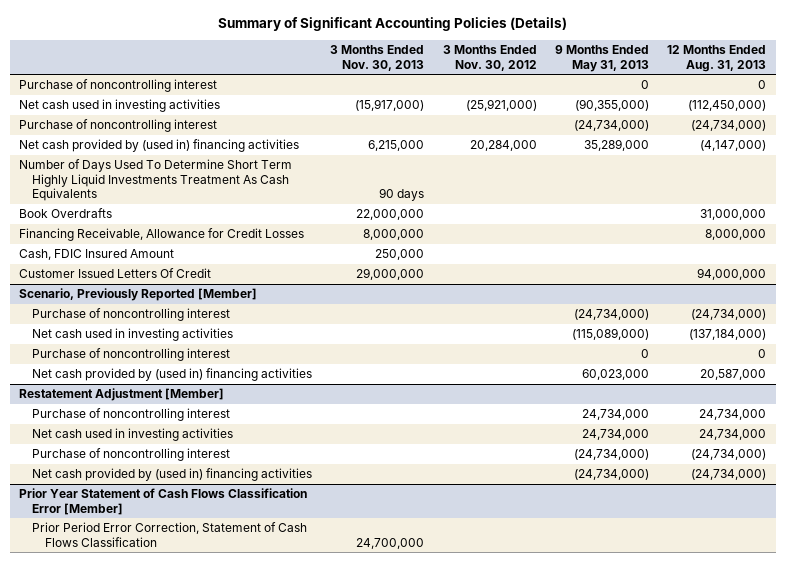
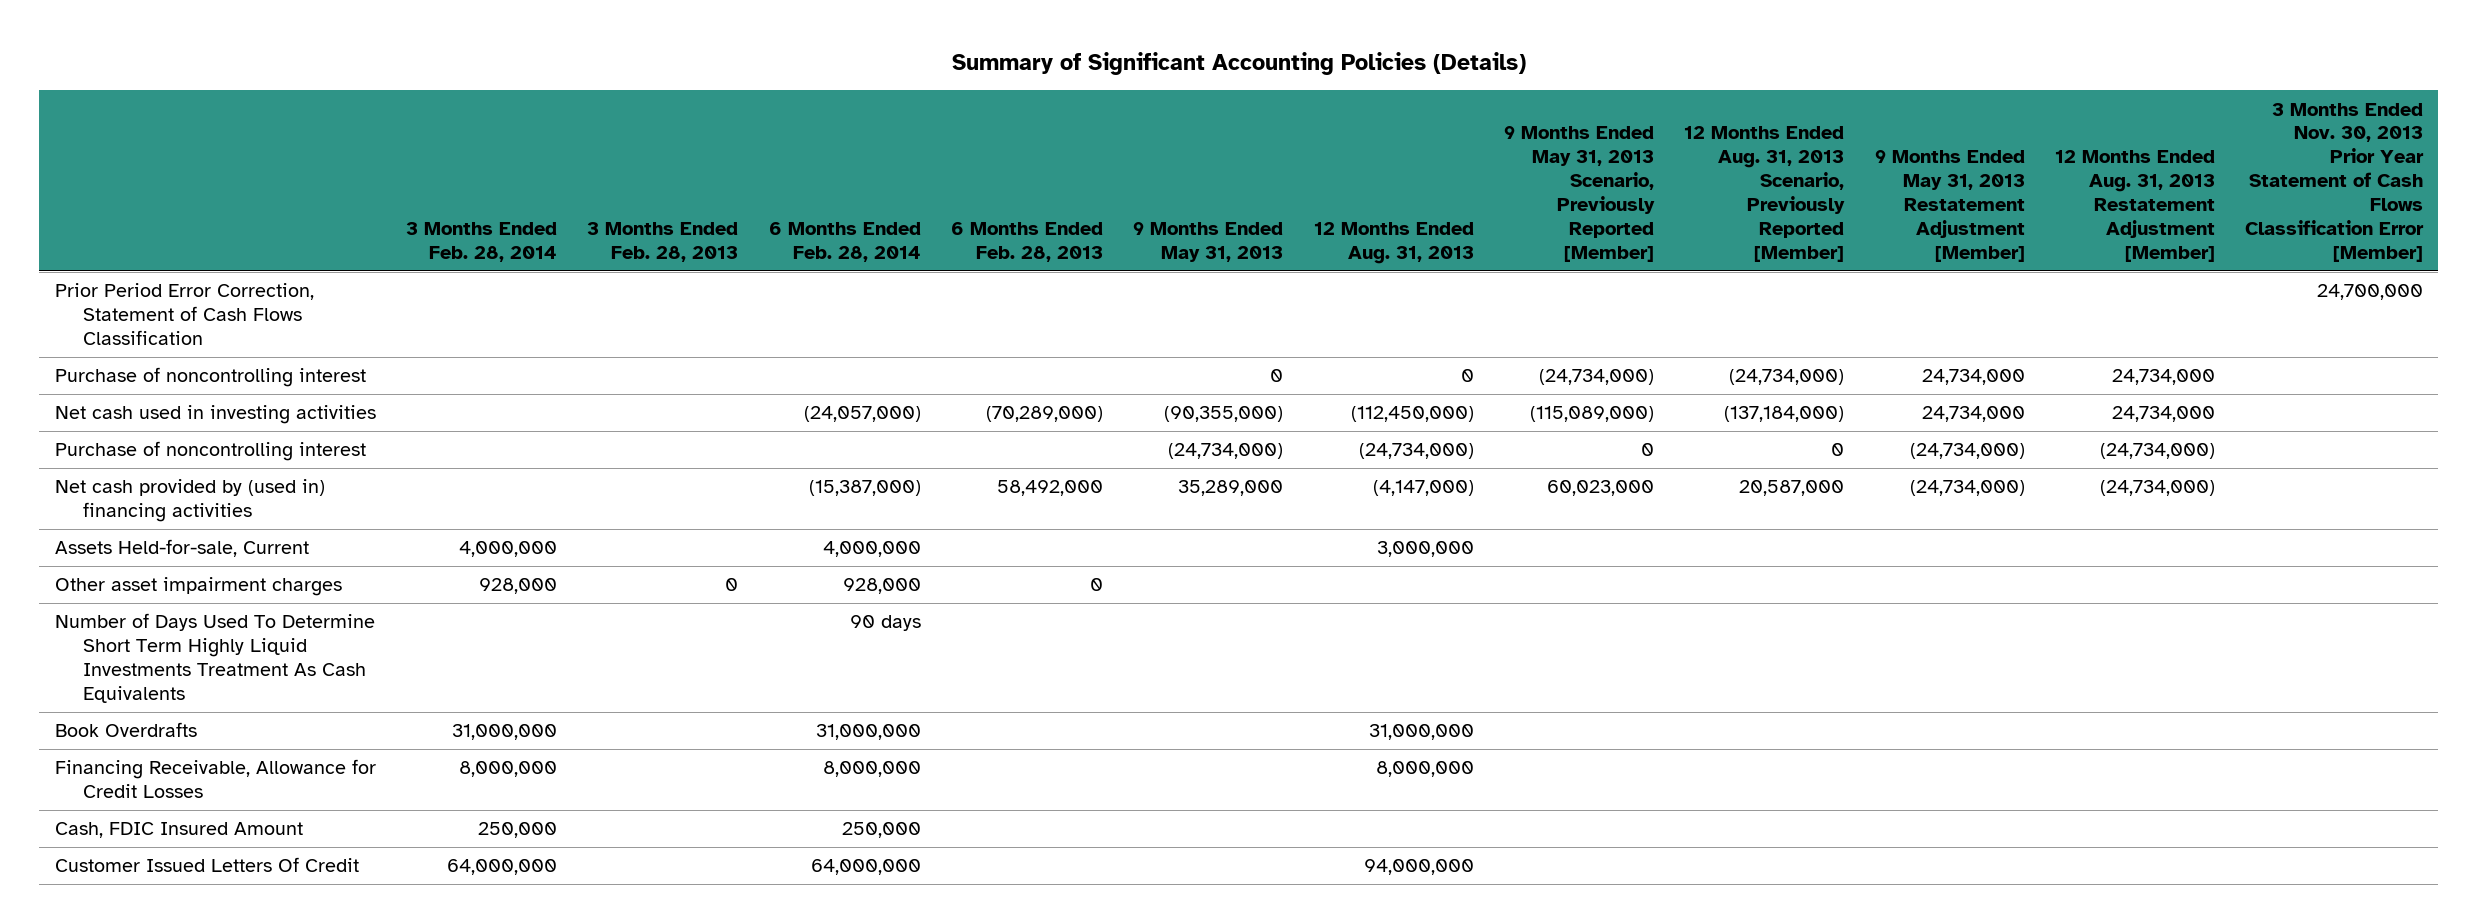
- | 3 Months Ended Nov. 30, 2013 | 3 Months Ended Nov. 30, 2012 | 9 Months Ended May 31, 2013 | 12 Months Ended Aug. 31, 2013
+ | 3 Months Ended Feb. 28, 2014 | 3 Months Ended Feb. 28, 2013 | 6 Months Ended Feb. 28, 2014 | 6 Months Ended Feb. 28, 2013 | 9 Months Ended May 31, 2013 | 12 Months Ended Aug. 31, 2013 | 9 Months Ended May 31, 2013 Scenario, Previously Reported [Member] | 12 Months Ended Aug. 31, 2013 Scenario, Previously Reported [Member] | 9 Months Ended May 31, 2013 Restatement Adjustment [Member] | 12 Months Ended Aug. 31, 2013 Restatement Adjustment [Member] | 3 Months Ended Nov. 30, 2013 Prior Year Statement of Cash Flows Classification Error [Member]
+ Prior Period Error Correction, Statement of Cash Flows Classification | | | | | | | | | | | 24,700,000
+ Assets Held-for-sale, Current | 4,000,000 | | 4,000,000 | | | 3,000,000 | | | | |
+ Other asset impairment charges | 928,000 | 0 | 928,000 | 0 | | | | | | |
- Scenario, Previously Reported [Member]
- Purchase of noncontrolling interest | | | (24,734,000) | (24,734,000)
- Net cash used in investing activities | | | (115,089,000) | (137,184,000)
- Purchase of noncontrolling interest | | | 0 | 0
- Net cash provided by (used in) financing activities | | | 60,023,000 | 20,587,000
- Restatement Adjustment [Member]
- Purchase of noncontrolling interest | | | 24,734,000 | 24,734,000
- Net cash used in investing activities | | | 24,734,000 | 24,734,000
- Purchase of noncontrolling interest | | | (24,734,000) | (24,734,000)
- Net cash provided by (used in) financing activities | | | (24,734,000) | (24,734,000)
- Prior Year Statement of Cash Flows Classification Error [Member]
- Prior Period Error Correction, Statement of Cash Flows Classification | 24,700,000 | | |

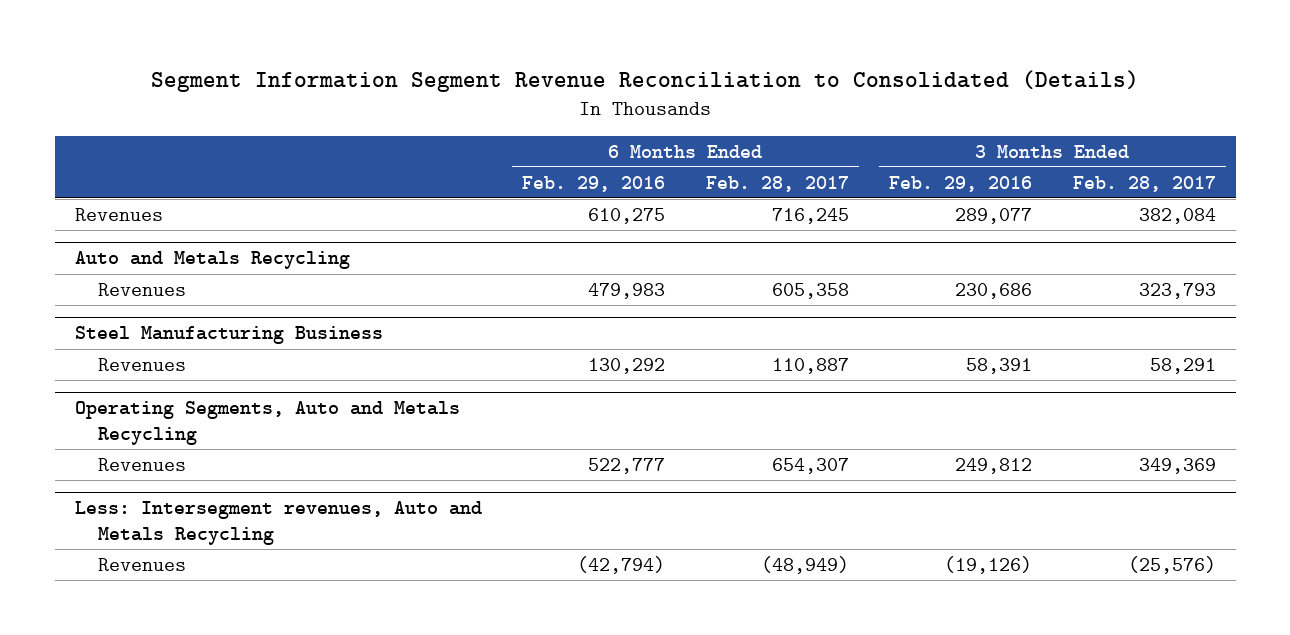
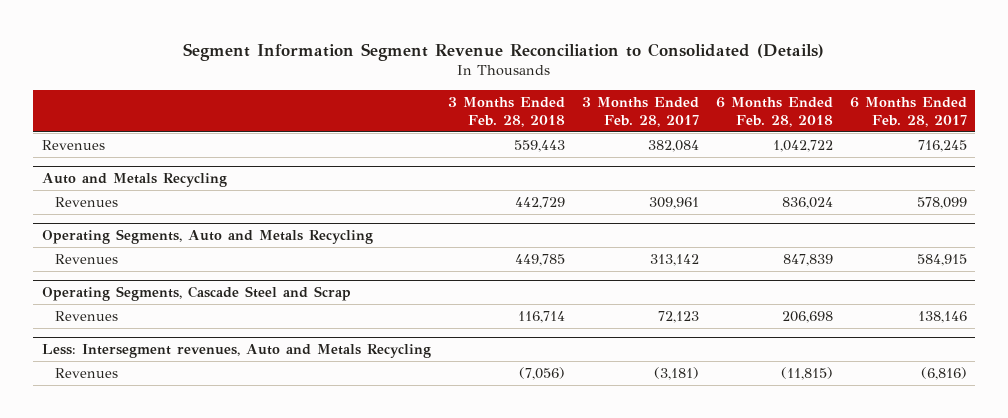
- | 6 Months Ended Feb. 29, 2016 | 6 Months Ended Feb. 28, 2017 | 3 Months Ended Feb. 29, 2016 | 3 Months Ended Feb. 28, 2017
+ | 3 Months Ended Feb. 28, 2018 | 3 Months Ended Feb. 28, 2017 | 6 Months Ended Feb. 28, 2018 | 6 Months Ended Feb. 28, 2017
@ Auto and Metals Recycling
- Revenues | 479,983 | 605,358 | 230,686 | 323,793
- Steel Manufacturing Business
- Revenues | 130,292 | 110,887 | 58,391 | 58,291
@ Auto and Metals Recycling
+ Revenues | 442,729 | 309,961 | 836,024 | 578,099
@ Operating Segments, Auto and Metals Recycling
- Revenues | 522,777 | 654,307 | 249,812 | 349,369
+ Revenues | 449,785 | 313,142 | 847,839 | 584,915
+ Operating Segments, Cascade Steel and Scrap
+ Revenues | 116,714 | 72,123 | 206,698 | 138,146
@ Less: Intersegment revenues, Auto and Metals Recycling
- Revenues | (42,794) | (48,949) | (19,126) | (25,576)
+ Revenues | (7,056) | (3,181) | (11,815) | (6,816)

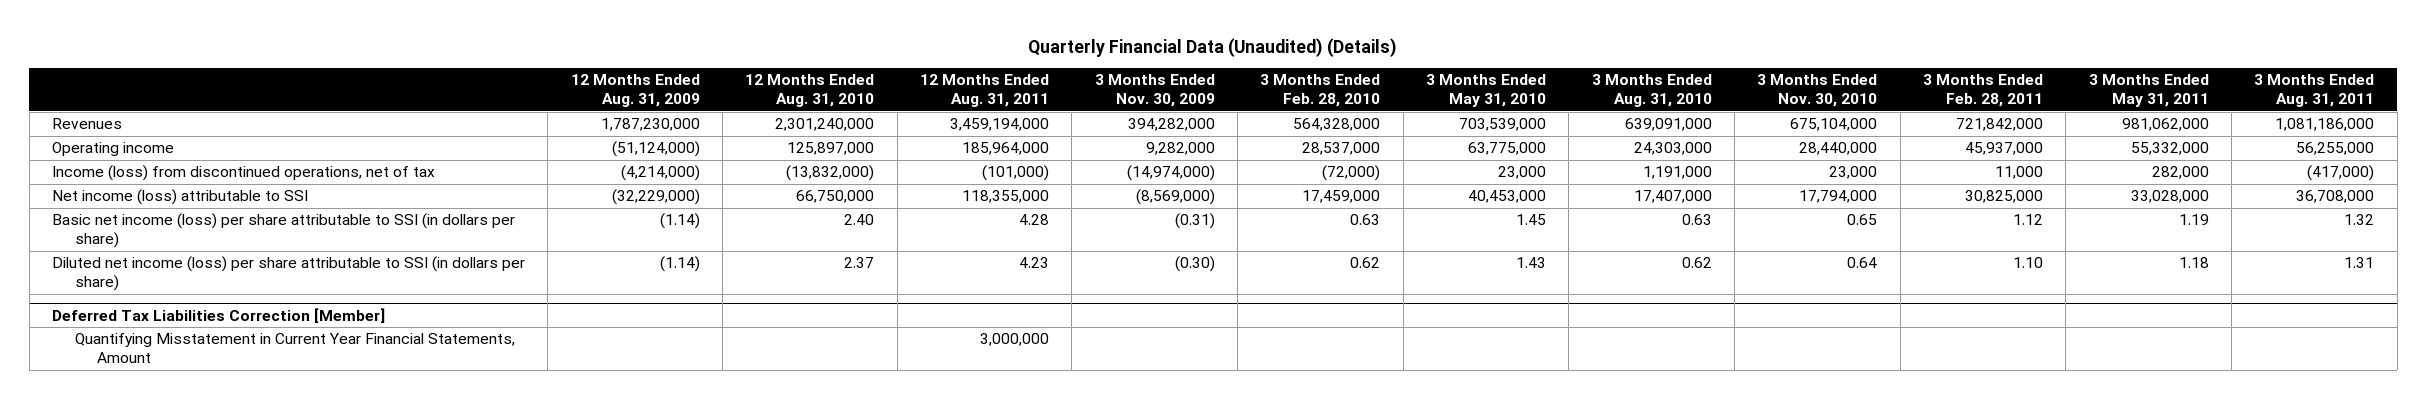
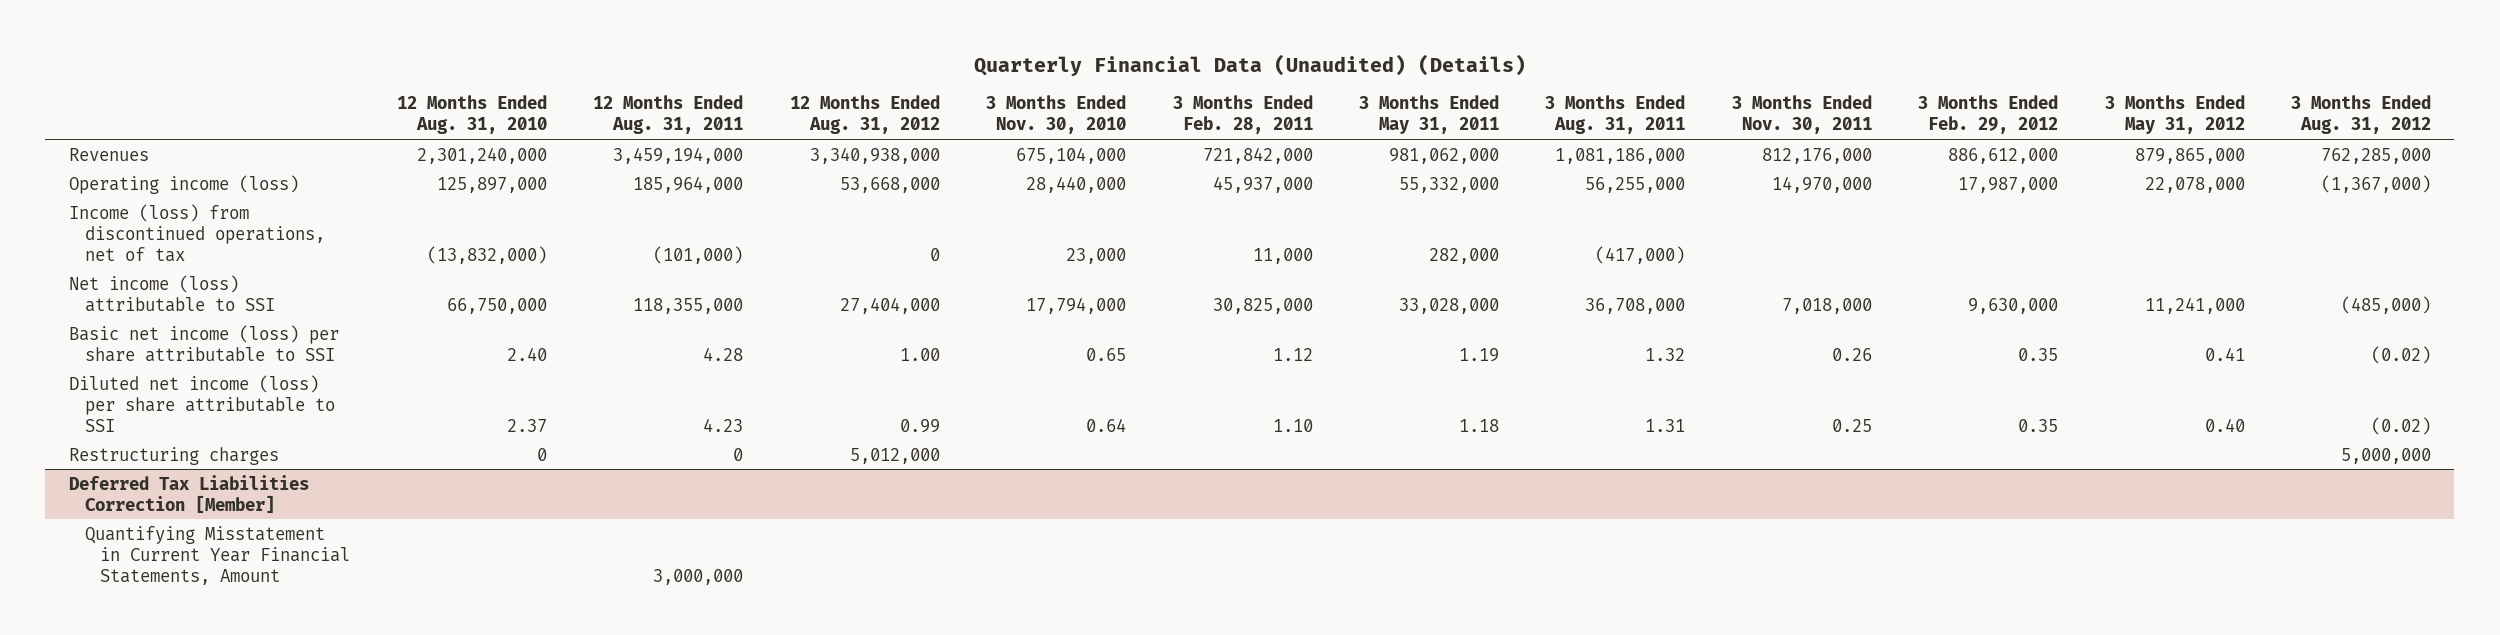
- | 12 Months Ended Aug. 31, 2009 | 12 Months Ended Aug. 31, 2010 | 12 Months Ended Aug. 31, 2011 | 3 Months Ended Nov. 30, 2009 | 3 Months Ended Feb. 28, 2010 | 3 Months Ended May 31, 2010 | 3 Months Ended Aug. 31, 2010 | 3 Months Ended Nov. 30, 2010 | 3 Months Ended Feb. 28, 2011 | 3 Months Ended May 31, 2011 | 3 Months Ended Aug. 31, 2011
+ | 12 Months Ended Aug. 31, 2010 | 12 Months Ended Aug. 31, 2011 | 12 Months Ended Aug. 31, 2012 | 3 Months Ended Nov. 30, 2010 | 3 Months Ended Feb. 28, 2011 | 3 Months Ended May 31, 2011 | 3 Months Ended Aug. 31, 2011 | 3 Months Ended Nov. 30, 2011 | 3 Months Ended Feb. 29, 2012 | 3 Months Ended May 31, 2012 | 3 Months Ended Aug. 31, 2012
- Operating income | (51,124,000) | 125,897,000 | 185,964,000 | 9,282,000 | 28,537,000 | 63,775,000 | 24,303,000 | 28,440,000 | 45,937,000 | 55,332,000 | 56,255,000
+ Operating income (loss) | 125,897,000 | 185,964,000 | 53,668,000 | 28,440,000 | 45,937,000 | 55,332,000 | 56,255,000 | 14,970,000 | 17,987,000 | 22,078,000 | (1,367,000)
- Basic net income (loss) per share attributable to SSI (in dollars per share) | (1.14) | 2.40 | 4.28 | (0.31) | 0.63 | 1.45 | 0.63 | 0.65 | 1.12 | 1.19 | 1.32
- Diluted net income (loss) per share attributable to SSI (in dollars per share) | (1.14) | 2.37 | 4.23 | (0.30) | 0.62 | 1.43 | 0.62 | 0.64 | 1.10 | 1.18 | 1.31
+ Basic net income (loss) per share attributable to SSI | 2.40 | 4.28 | 1.00 | 0.65 | 1.12 | 1.19 | 1.32 | 0.26 | 0.35 | 0.41 | (0.02)
+ Diluted net income (loss) per share attributable to SSI | 2.37 | 4.23 | 0.99 | 0.64 | 1.10 | 1.18 | 1.31 | 0.25 | 0.35 | 0.40 | (0.02)
+ Restructuring charges | 0 | 0 | 5,012,000 | | | | | | | | 5,000,000

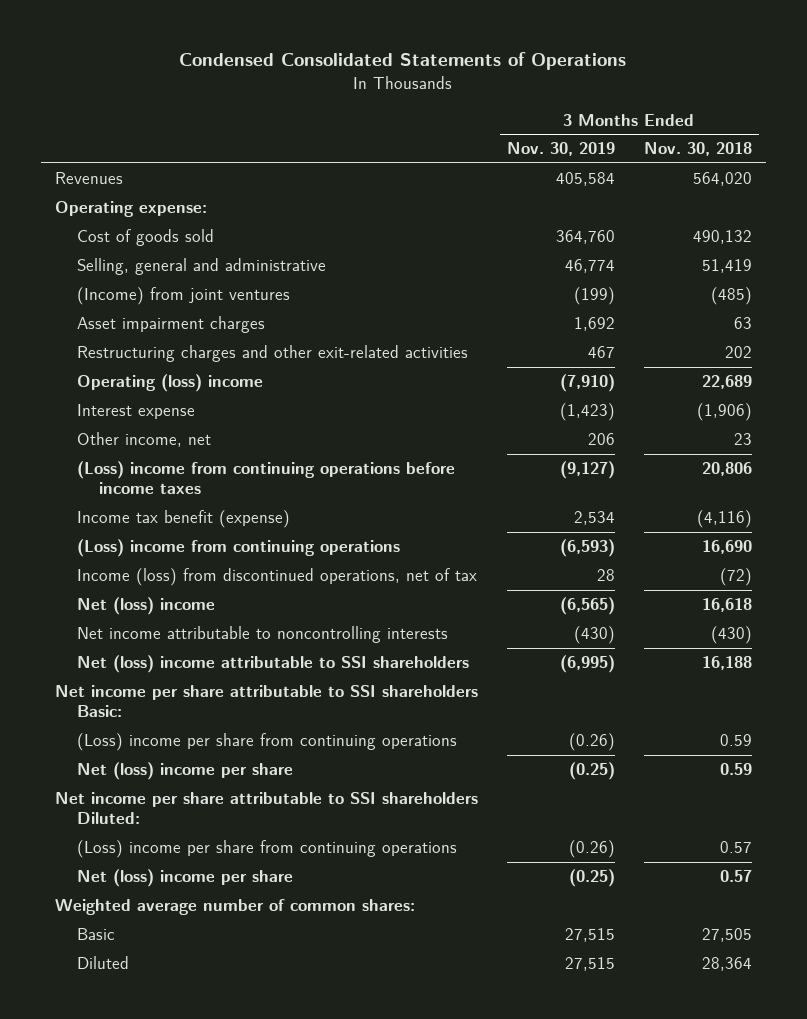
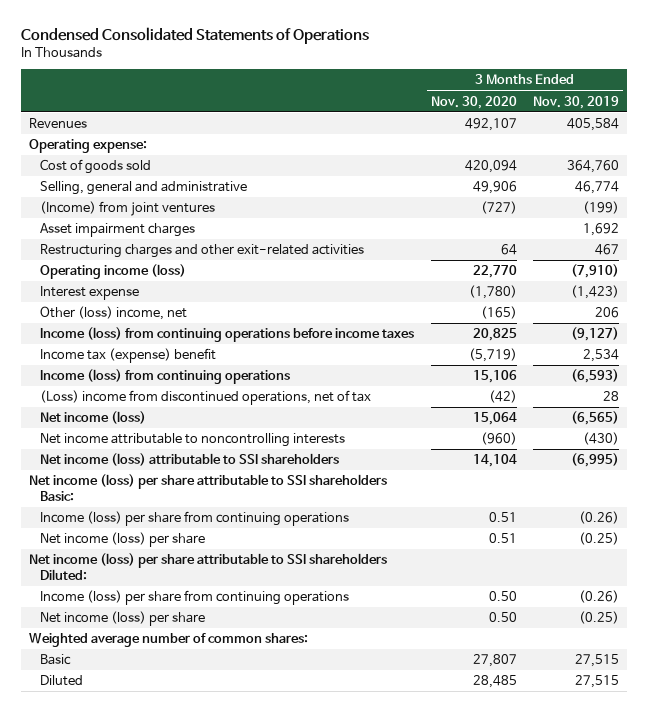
- | 3 Months Ended Nov. 30, 2019 | 3 Months Ended Nov. 30, 2018
+ | 3 Months Ended Nov. 30, 2020 | 3 Months Ended Nov. 30, 2019
- Operating (loss) income | (7,910) | 22,689
+ Operating income (loss) | 22,770 | (7,910)
- Other income, net | 206 | 23
- (Loss) income from continuing operations before income taxes | (9,127) | 20,806
- Income tax benefit (expense) | 2,534 | (4,116)
- (Loss) income from continuing operations | (6,593) | 16,690
- Income (loss) from discontinued operations, net of tax | 28 | (72)
- Net (loss) income | (6,565) | 16,618
+ Other (loss) income, net | (165) | 206
+ Income (loss) from continuing operations before income taxes | 20,825 | (9,127)
+ Income tax (expense) benefit | (5,719) | 2,534
+ Income (loss) from continuing operations | 15,106 | (6,593)
+ (Loss) income from discontinued operations, net of tax | (42) | 28
+ Net income (loss) | 15,064 | (6,565)
- Net (loss) income attributable to SSI shareholders | (6,995) | 16,188
- Net income per share attributable to SSI shareholders Basic:
- (Loss) income per share from continuing operations | (0.26) | 0.59
- Net (loss) income per share | (0.25) | 0.59
- Net income per share attributable to SSI shareholders Diluted:
- (Loss) income per share from continuing operations | (0.26) | 0.57
- Net (loss) income per share | (0.25) | 0.57
+ Net income (loss) attributable to SSI shareholders | 14,104 | (6,995)
+ Net income (loss) per share attributable to SSI shareholders Basic:
+ Income (loss) per share from continuing operations | 0.51 | (0.26)
+ Net income (loss) per share | 0.51 | (0.25)
+ Net income (loss) per share attributable to SSI shareholders Diluted:
+ Income (loss) per share from continuing operations | 0.50 | (0.26)
+ Net income (loss) per share | 0.50 | (0.25)

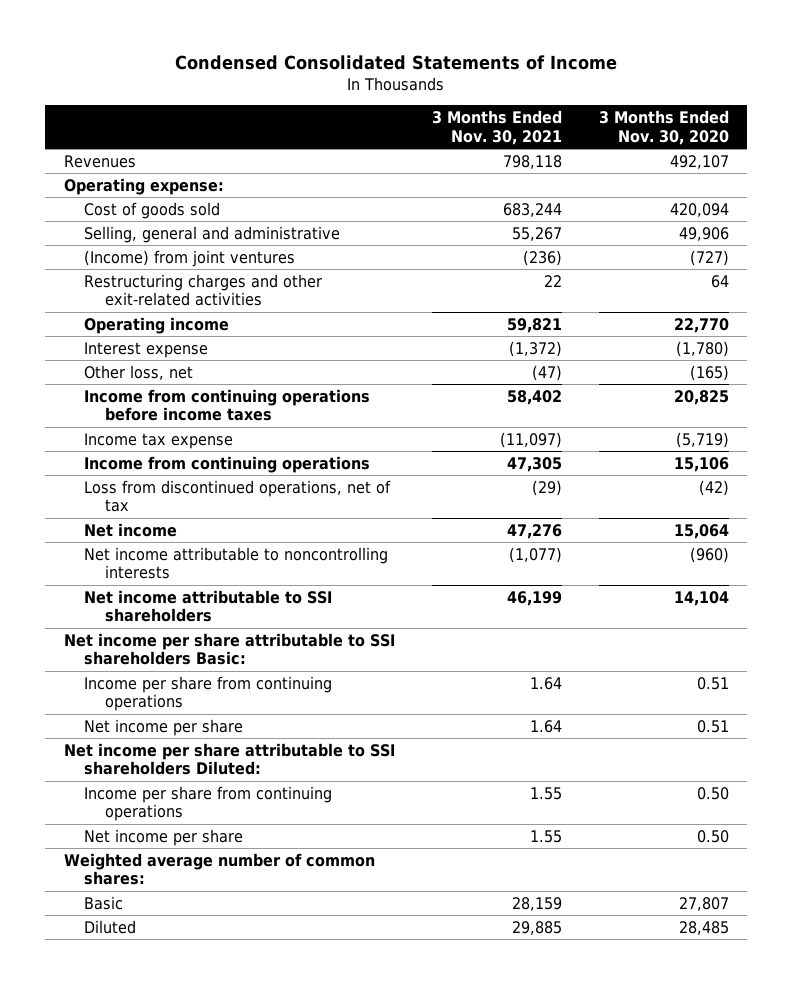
- Condensed Consolidated Statements of Operations
+ Condensed Consolidated Statements of Income
- | 3 Months Ended Nov. 30, 2020 | 3 Months Ended Nov. 30, 2019
+ | 3 Months Ended Nov. 30, 2021 | 3 Months Ended Nov. 30, 2020
- Asset impairment charges | | 1,692
- Operating income (loss) | 22,770 | (7,910)
+ Operating income | 59,821 | 22,770
- Other (loss) income, net | (165) | 206
- Income (loss) from continuing operations before income taxes | 20,825 | (9,127)
- Income tax (expense) benefit | (5,719) | 2,534
- Income (loss) from continuing operations | 15,106 | (6,593)
- (Loss) income from discontinued operations, net of tax | (42) | 28
- Net income (loss) | 15,064 | (6,565)
+ Other loss, net | (47) | (165)
+ Income from continuing operations before income taxes | 58,402 | 20,825
+ Income tax expense | (11,097) | (5,719)
+ Income from continuing operations | 47,305 | 15,106
+ Loss from discontinued operations, net of tax | (29) | (42)
+ Net income | 47,276 | 15,064
- Net income (loss) attributable to SSI shareholders | 14,104 | (6,995)
- Net income (loss) per share attributable to SSI shareholders Basic:
- Income (loss) per share from continuing operations | 0.51 | (0.26)
- Net income (loss) per share | 0.51 | (0.25)
- Net income (loss) per share attributable to SSI shareholders Diluted:
- Income (loss) per share from continuing operations | 0.50 | (0.26)
- Net income (loss) per share | 0.50 | (0.25)
+ Net income attributable to SSI shareholders | 46,199 | 14,104
+ Net income per share attributable to SSI shareholders Basic:
+ Income per share from continuing operations | 1.64 | 0.51
+ Net income per share | 1.64 | 0.51
+ Net income per share attributable to SSI shareholders Diluted:
+ Income per share from continuing operations | 1.55 | 0.50
+ Net income per share | 1.55 | 0.50

